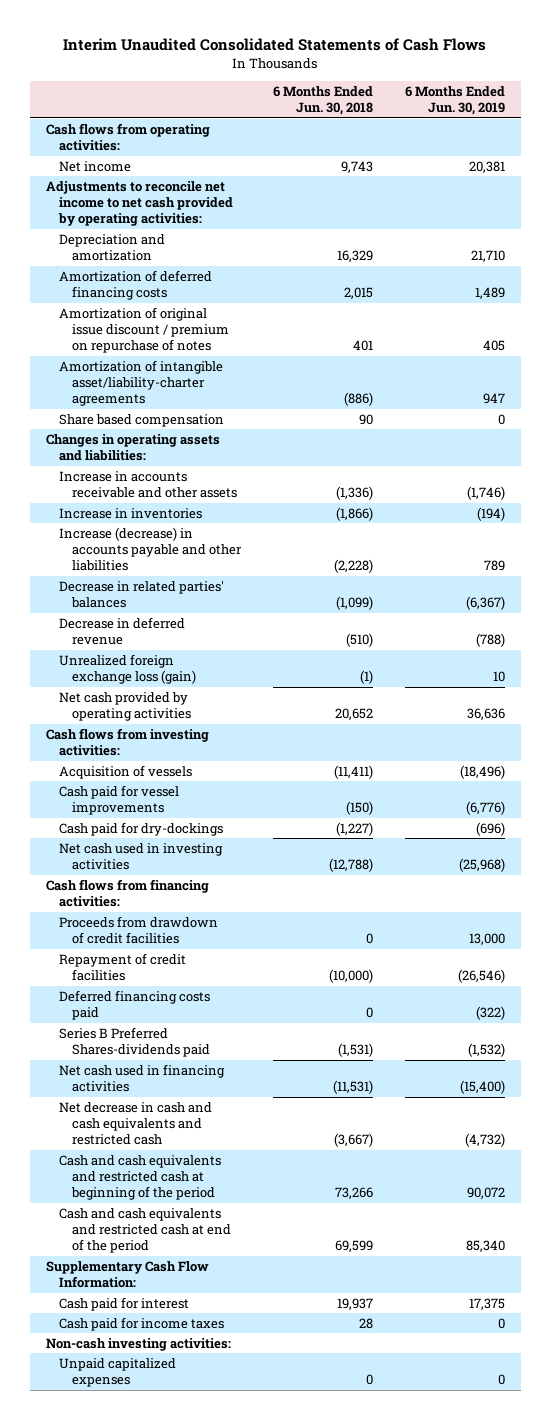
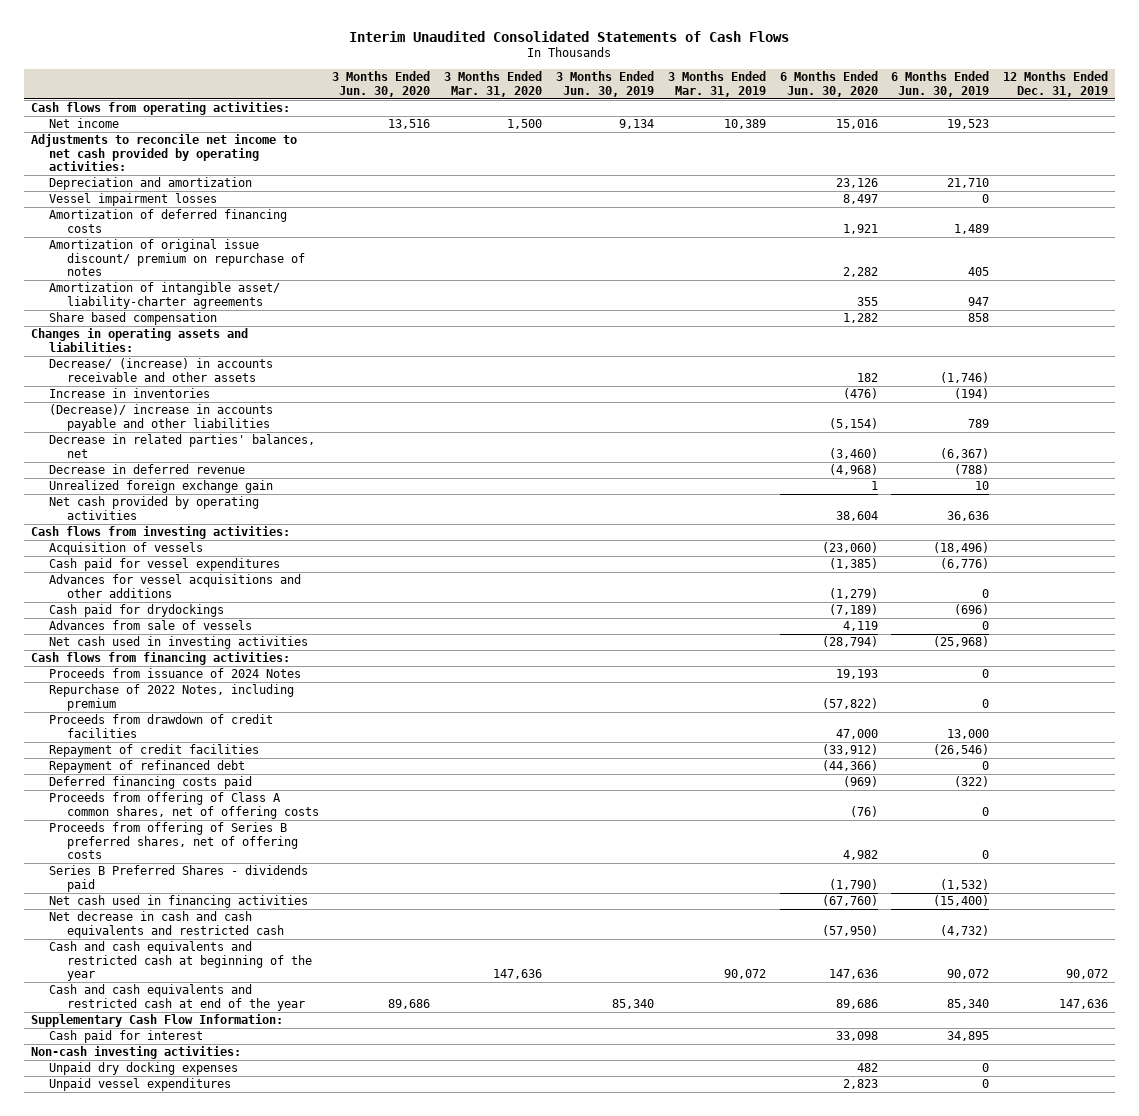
- | 6 Months Ended Jun. 30, 2018 | 6 Months Ended Jun. 30, 2019
+ | 3 Months Ended Jun. 30, 2020 | 3 Months Ended Mar. 31, 2020 | 3 Months Ended Jun. 30, 2019 | 3 Months Ended Mar. 31, 2019 | 6 Months Ended Jun. 30, 2020 | 6 Months Ended Jun. 30, 2019 | 12 Months Ended Dec. 31, 2019
- Net income | 9,743 | 20,381
+ Net income | 13,516 | 1,500 | 9,134 | 10,389 | 15,016 | 19,523 |
+ Vessel impairment losses | | | | | 8,497 | 0 |
- Amortization of original issue discount / premium on repurchase of notes | 401 | 405
- Amortization of intangible asset/liability-charter agreements | (886) | 947
- Share based compensation | 90 | 0
+ Amortization of original issue discount/ premium on repurchase of notes | | | | | 2,282 | 405 |
+ Amortization of intangible asset/ liability-charter agreements | | | | | 355 | 947 |
+ Share based compensation | | | | | 1,282 | 858 |
- Increase in accounts receivable and other assets | (1,336) | (1,746)
+ Decrease/ (increase) in accounts receivable and other assets | | | | | 182 | (1,746) |
- Increase (decrease) in accounts payable and other liabilities | (2,228) | 789
- Decrease in related parties' balances | (1,099) | (6,367)
+ (Decrease)/ increase in accounts payable and other liabilities | | | | | (5,154) | 789 |
+ Decrease in related parties' balances, net | | | | | (3,460) | (6,367) |
- Unrealized foreign exchange loss (gain) | (1) | 10
+ Unrealized foreign exchange gain | | | | | 1 | 10 |
- Cash paid for vessel improvements | (150) | (6,776)
- Cash paid for dry-dockings | (1,227) | (696)
+ Cash paid for vessel expenditures | | | | | (1,385) | (6,776) |
+ Advances for vessel acquisitions and other additions | | | | | (1,279) | 0 |
+ Cash paid for drydockings | | | | | (7,189) | (696) |
+ Advances from sale of vessels | | | | | 4,119 | 0 |
+ Proceeds from issuance of 2024 Notes | | | | | 19,193 | 0 |
+ Repurchase of 2022 Notes, including premium | | | | | (57,822) | 0 |
+ Repayment of refinanced debt | | | | | (44,366) | 0 |
- Series B Preferred Shares-dividends paid | (1,531) | (1,532)
+ Proceeds from offering of Class A common shares, net of offering costs | | | | | (76) | 0 |
+ Proceeds from offering of Series B preferred shares, net of offering costs | | | | | 4,982 | 0 |
+ Series B Preferred Shares - dividends paid | | | | | (1,790) | (1,532) |
- Cash and cash equivalents and restricted cash at beginning of the period | 73,266 | 90,072
- Cash and cash equivalents and restricted cash at end of the period | 69,599 | 85,340
+ Cash and cash equivalents and restricted cash at beginning of the year | | 147,636 | | 90,072 | 147,636 | 90,072 | 90,072
+ Cash and cash equivalents and restricted cash at end of the year | 89,686 | | 85,340 | | 89,686 | 85,340 | 147,636
- Cash paid for interest | 19,937 | 17,375
- Cash paid for income taxes | 28 | 0
+ Cash paid for interest | | | | | 33,098 | 34,895 |
- Unpaid capitalized expenses | 0 | 0
+ Unpaid dry docking expenses | | | | | 482 | 0 |
+ Unpaid vessel expenditures | | | | | 2,823 | 0 |

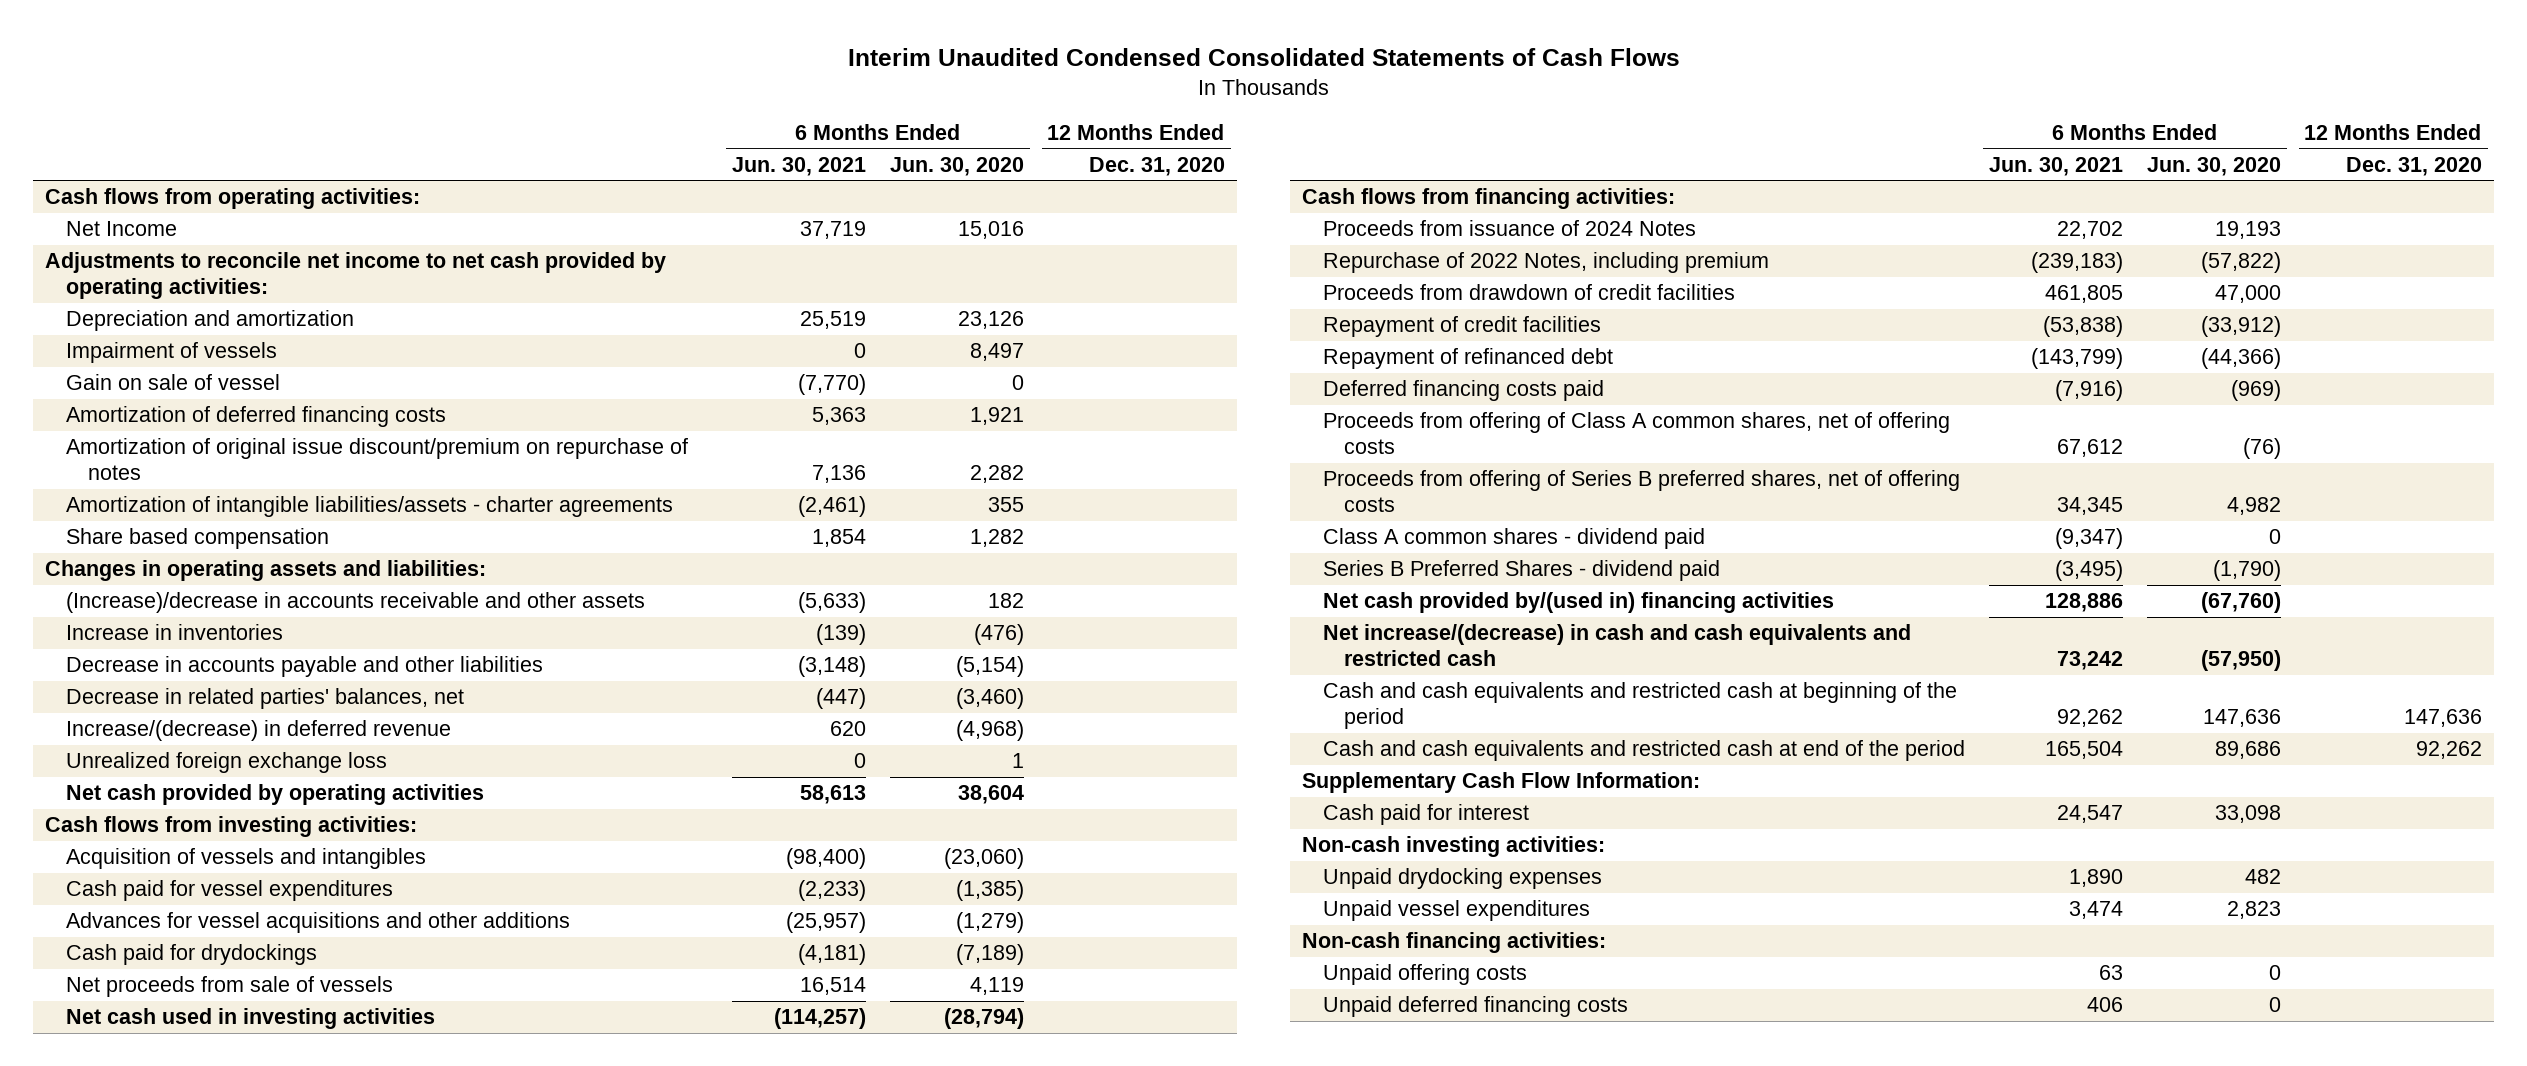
- Interim Unaudited Consolidated Statements of Cash Flows
+ Interim Unaudited Condensed Consolidated Statements of Cash Flows
- | 3 Months Ended Jun. 30, 2020 | 3 Months Ended Mar. 31, 2020 | 3 Months Ended Jun. 30, 2019 | 3 Months Ended Mar. 31, 2019 | 6 Months Ended Jun. 30, 2020 | 6 Months Ended Jun. 30, 2019 | 12 Months Ended Dec. 31, 2019
+ | 6 Months Ended Jun. 30, 2021 | 6 Months Ended Jun. 30, 2020 | 12 Months Ended Dec. 31, 2020
- Net income | 13,516 | 1,500 | 9,134 | 10,389 | 15,016 | 19,523 |
+ Net Income | 37,719 | 15,016 |
- Vessel impairment losses | | | | | 8,497 | 0 |
+ Impairment of vessels | 0 | 8,497 |
+ Gain on sale of vessel | (7,770) | 0 |
- Amortization of original issue discount/ premium on repurchase of notes | | | | | 2,282 | 405 |
- Amortization of intangible asset/ liability-charter agreements | | | | | 355 | 947 |
+ Amortization of original issue discount/premium on repurchase of notes | 7,136 | 2,282 |
+ Amortization of intangible liabilities/assets - charter agreements | (2,461) | 355 |
- Decrease/ (increase) in accounts receivable and other assets | | | | | 182 | (1,746) |
+ (Increase)/decrease in accounts receivable and other assets | (5,633) | 182 |
- (Decrease)/ increase in accounts payable and other liabilities | | | | | (5,154) | 789 |
+ Decrease in accounts payable and other liabilities | (3,148) | (5,154) |
- Decrease in deferred revenue | | | | | (4,968) | (788) |
- Unrealized foreign exchange gain | | | | | 1 | 10 |
+ Increase/(decrease) in deferred revenue | 620 | (4,968) |
+ Unrealized foreign exchange loss | 0 | 1 |
- Acquisition of vessels | | | | | (23,060) | (18,496) |
+ Acquisition of vessels and intangibles | (98,400) | (23,060) |
- Advances from sale of vessels | | | | | 4,119 | 0 |
+ Net proceeds from sale of vessels | 16,514 | 4,119 |
- Series B Preferred Shares - dividends paid | | | | | (1,790) | (1,532) |
- Net cash used in financing activities | | | | | (67,760) | (15,400) |
- Net decrease in cash and cash equivalents and restricted cash | | | | | (57,950) | (4,732) |
- Cash and cash equivalents and restricted cash at beginning of the year | | 147,636 | | 90,072 | 147,636 | 90,072 | 90,072
- Cash and cash equivalents and restricted cash at end of the year | 89,686 | | 85,340 | | 89,686 | 85,340 | 147,636
+ Class A common shares - dividend paid | (9,347) | 0 |
+ Series B Preferred Shares - dividend paid | (3,495) | (1,790) |
+ Net cash provided by/(used in) financing activities | 128,886 | (67,760) |
+ Net increase/(decrease) in cash and cash equivalents and restricted cash | 73,242 | (57,950) |
+ Cash and cash equivalents and restricted cash at beginning of the period | 92,262 | 147,636 | 147,636
+ Cash and cash equivalents and restricted cash at end of the period | 165,504 | 89,686 | 92,262
- Unpaid dry docking expenses | | | | | 482 | 0 |
+ Unpaid drydocking expenses | 1,890 | 482 |
+ Non-cash financing activities:
+ Unpaid offering costs | 63 | 0 |
+ Unpaid deferred financing costs | 406 | 0 |

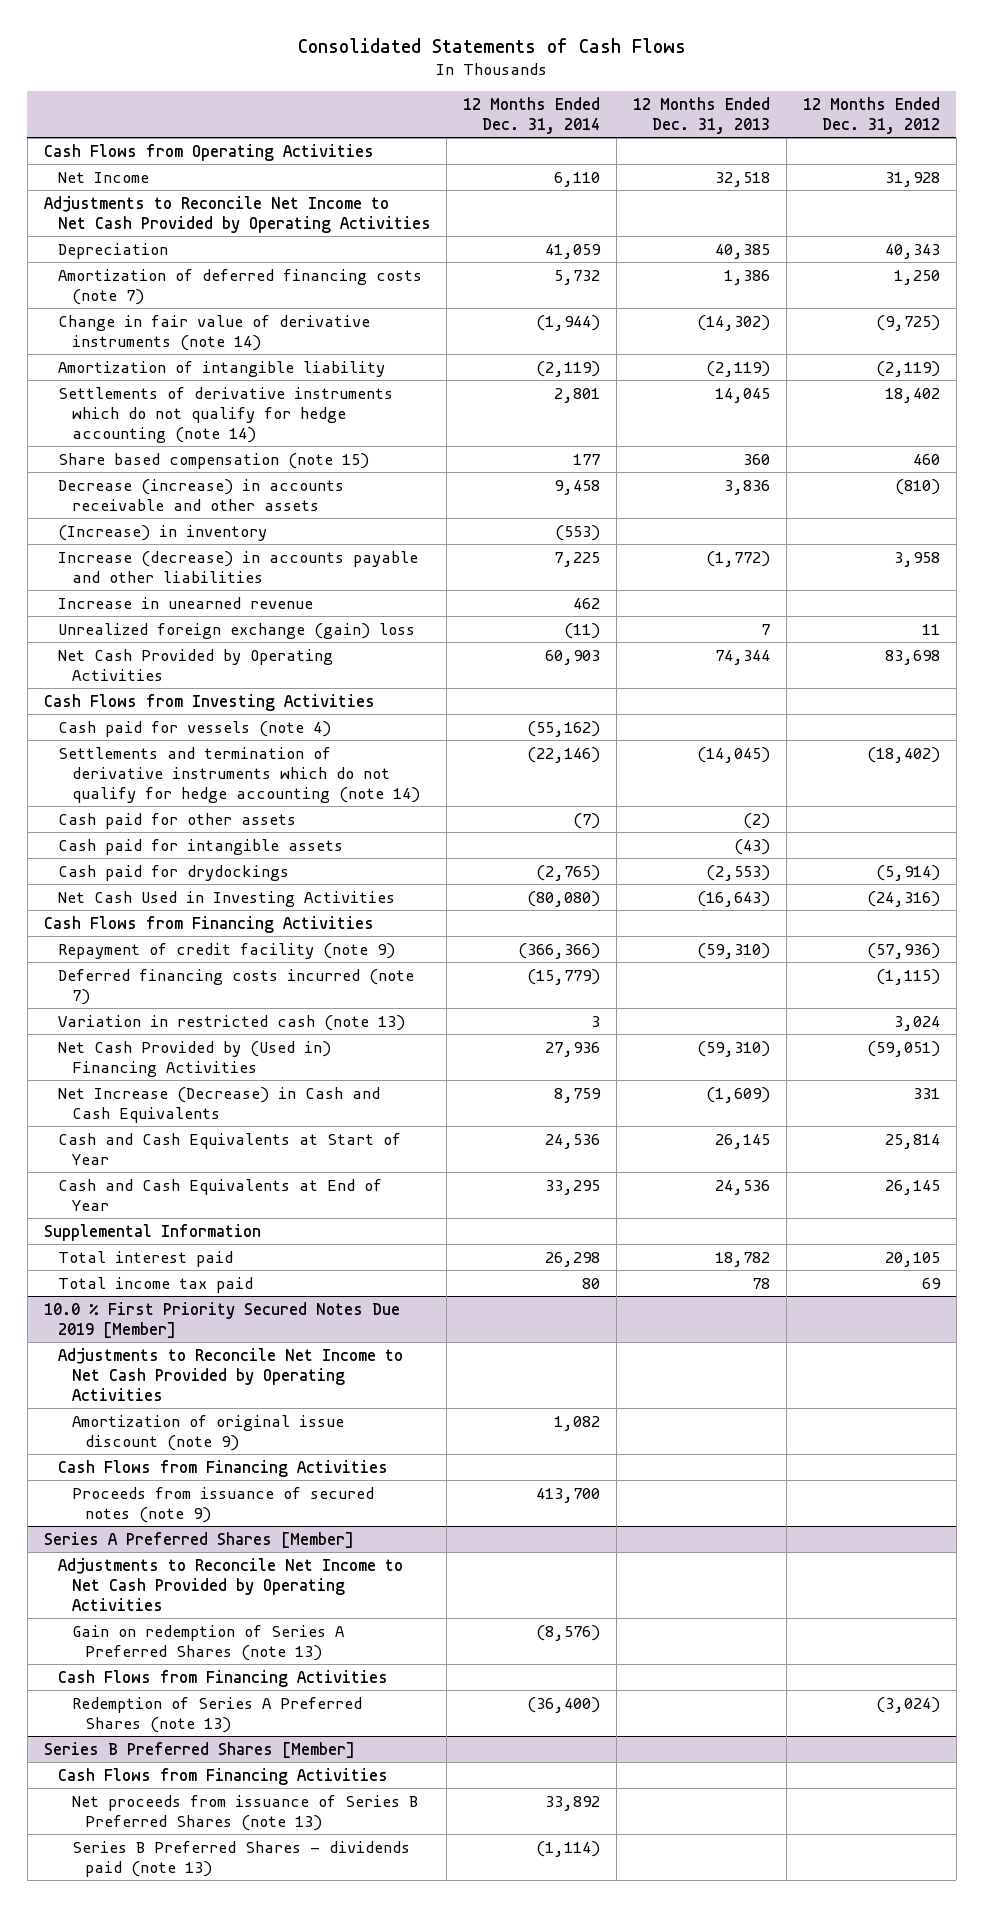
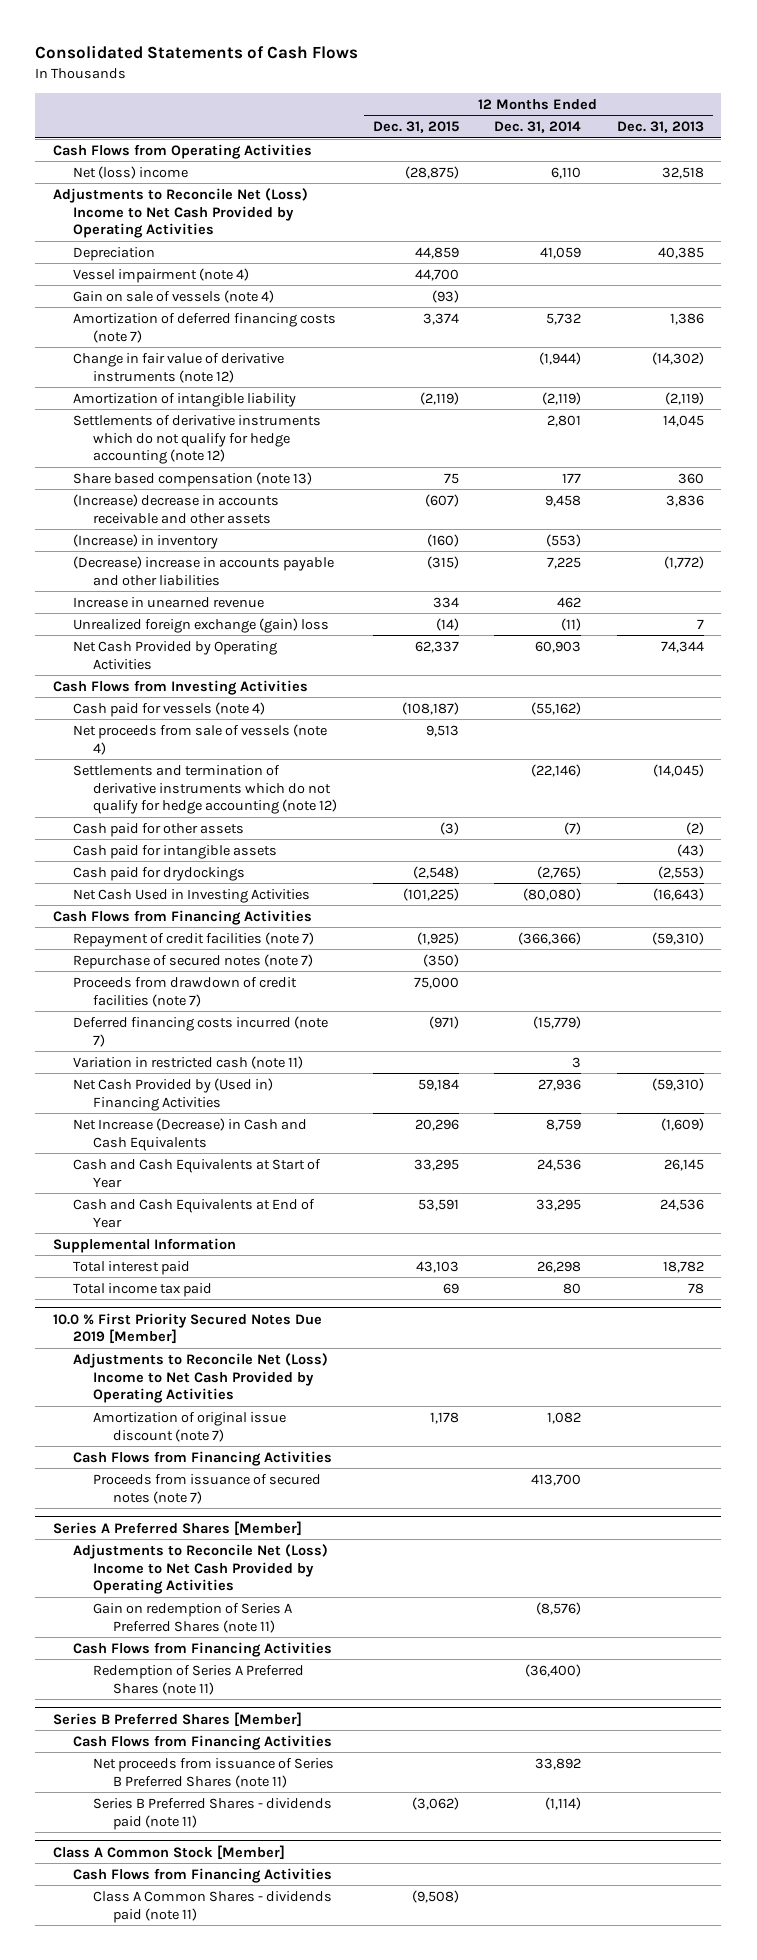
- | 12 Months Ended Dec. 31, 2014 | 12 Months Ended Dec. 31, 2013 | 12 Months Ended Dec. 31, 2012
+ | 12 Months Ended Dec. 31, 2015 | 12 Months Ended Dec. 31, 2014 | 12 Months Ended Dec. 31, 2013
- Net Income | 6,110 | 32,518 | 31,928
- Adjustments to Reconcile Net Income to Net Cash Provided by Operating Activities
+ Net (loss) income | (28,875) | 6,110 | 32,518
+ Adjustments to Reconcile Net (Loss) Income to Net Cash Provided by Operating Activities
+ Vessel impairment (note 4) | 44,700 | |
+ Gain on sale of vessels (note 4) | (93) | |
- Change in fair value of derivative instruments (note 14) | (1,944) | (14,302) | (9,725)
+ Change in fair value of derivative instruments (note 12) | | (1,944) | (14,302)
- Settlements of derivative instruments which do not qualify for hedge accounting (note 14) | 2,801 | 14,045 | 18,402
- Share based compensation (note 15) | 177 | 360 | 460
- Decrease (increase) in accounts receivable and other assets | 9,458 | 3,836 | (810)
+ Settlements of derivative instruments which do not qualify for hedge accounting (note 12) | | 2,801 | 14,045
+ Share based compensation (note 13) | 75 | 177 | 360
+ (Increase) decrease in accounts receivable and other assets | (607) | 9,458 | 3,836
- Increase (decrease) in accounts payable and other liabilities | 7,225 | (1,772) | 3,958
+ (Decrease) increase in accounts payable and other liabilities | (315) | 7,225 | (1,772)
- Settlements and termination of derivative instruments which do not qualify for hedge accounting (note 14) | (22,146) | (14,045) | (18,402)
+ Net proceeds from sale of vessels (note 4) | 9,513 | |
+ Settlements and termination of derivative instruments which do not qualify for hedge accounting (note 12) | | (22,146) | (14,045)
- Repayment of credit facility (note 9) | (366,366) | (59,310) | (57,936)
+ Repayment of credit facilities (note 7) | (1,925) | (366,366) | (59,310)
+ Repurchase of secured notes (note 7) | (350) | |
+ Proceeds from drawdown of credit facilities (note 7) | 75,000 | |
- Variation in restricted cash (note 13) | 3 | | 3,024
+ Variation in restricted cash (note 11) | | 3 |
@ 10.0 % First Priority Secured Notes Due 2019 [Member]
- Adjustments to Reconcile Net Income to Net Cash Provided by Operating Activities
- Amortization of original issue discount (note 9) | 1,082 | |
+ Adjustments to Reconcile Net (Loss) Income to Net Cash Provided by Operating Activities
+ Amortization of original issue discount (note 7) | 1,178 | 1,082 |
- Proceeds from issuance of secured notes (note 9) | 413,700 | |
+ Proceeds from issuance of secured notes (note 7) | | 413,700 |
@ Series A Preferred Shares [Member]
- Adjustments to Reconcile Net Income to Net Cash Provided by Operating Activities
- Gain on redemption of Series A Preferred Shares (note 13) | (8,576) | |
+ Adjustments to Reconcile Net (Loss) Income to Net Cash Provided by Operating Activities
+ Gain on redemption of Series A Preferred Shares (note 11) | | (8,576) |
- Redemption of Series A Preferred Shares (note 13) | (36,400) | | (3,024)
+ Redemption of Series A Preferred Shares (note 11) | | (36,400) |
@ Series B Preferred Shares [Member]
- Net proceeds from issuance of Series B Preferred Shares (note 13) | 33,892 | |
- Series B Preferred Shares - dividends paid (note 13) | (1,114) | |
+ Net proceeds from issuance of Series B Preferred Shares (note 11) | | 33,892 |
+ Series B Preferred Shares - dividends paid (note 11) | (3,062) | (1,114) |
+ Class A Common Stock [Member]
+ Cash Flows from Financing Activities
+ Class A Common Shares - dividends paid (note 11) | (9,508) | |

